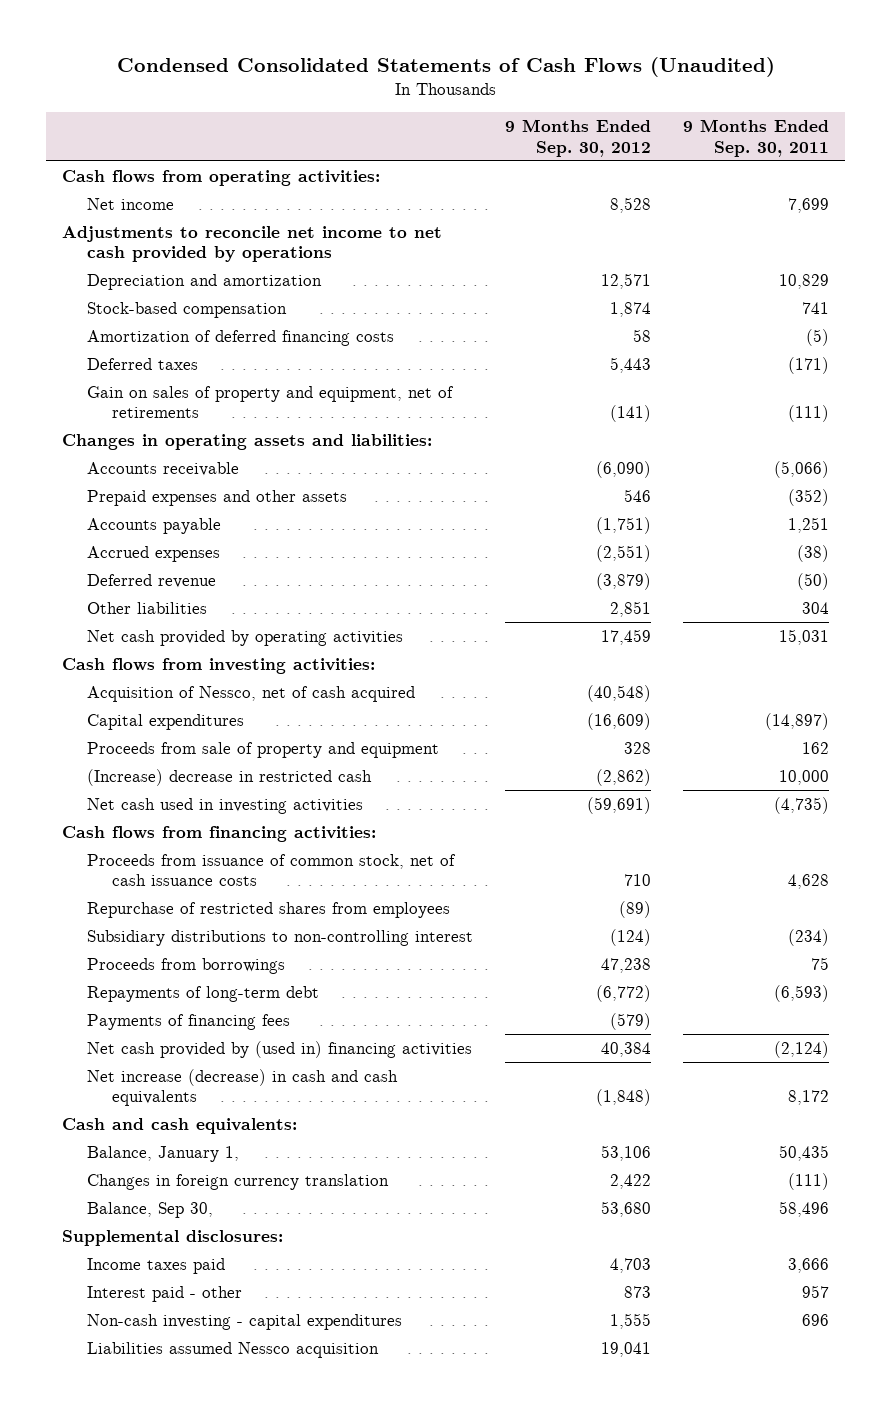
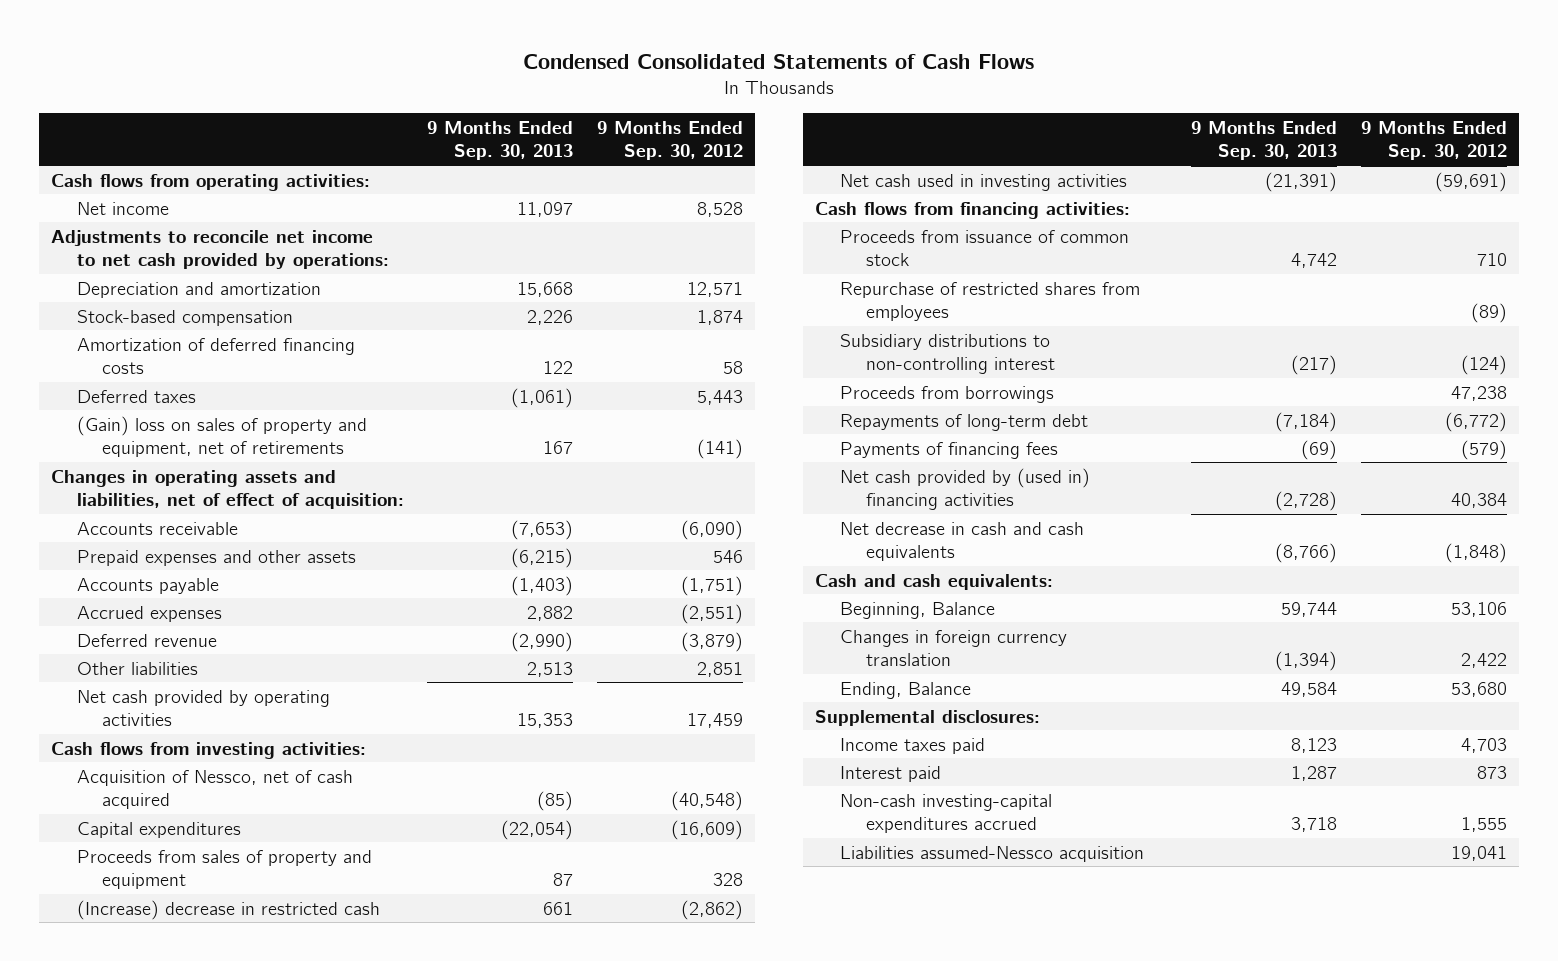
- Condensed Consolidated Statements of Cash Flows (Unaudited)
+ Condensed Consolidated Statements of Cash Flows
- | 9 Months Ended Sep. 30, 2012 | 9 Months Ended Sep. 30, 2011
+ | 9 Months Ended Sep. 30, 2013 | 9 Months Ended Sep. 30, 2012
- Adjustments to reconcile net income to net cash provided by operations
+ Adjustments to reconcile net income to net cash provided by operations:
- Gain on sales of property and equipment, net of retirements | (141) | (111)
- Changes in operating assets and liabilities:
+ (Gain) loss on sales of property and equipment, net of retirements | 167 | (141)
+ Changes in operating assets and liabilities, net of effect of acquisition:
- Proceeds from sale of property and equipment | 328 | 162
+ Proceeds from sales of property and equipment | 87 | 328
- Proceeds from issuance of common stock, net of cash issuance costs | 710 | 4,628
+ Proceeds from issuance of common stock | 4,742 | 710
- Net increase (decrease) in cash and cash equivalents | (1,848) | 8,172
+ Net decrease in cash and cash equivalents | (8,766) | (1,848)
- Balance, January 1, | 53,106 | 50,435
+ Beginning, Balance | 59,744 | 53,106
- Balance, Sep 30, | 53,680 | 58,496
+ Ending, Balance | 49,584 | 53,680
- Interest paid - other | 873 | 957
- Non-cash investing - capital expenditures | 1,555 | 696
- Liabilities assumed Nessco acquisition | 19,041 |
+ Interest paid | 1,287 | 873
+ Non-cash investing-capital expenditures accrued | 3,718 | 1,555
+ Liabilities assumed-Nessco acquisition | | 19,041

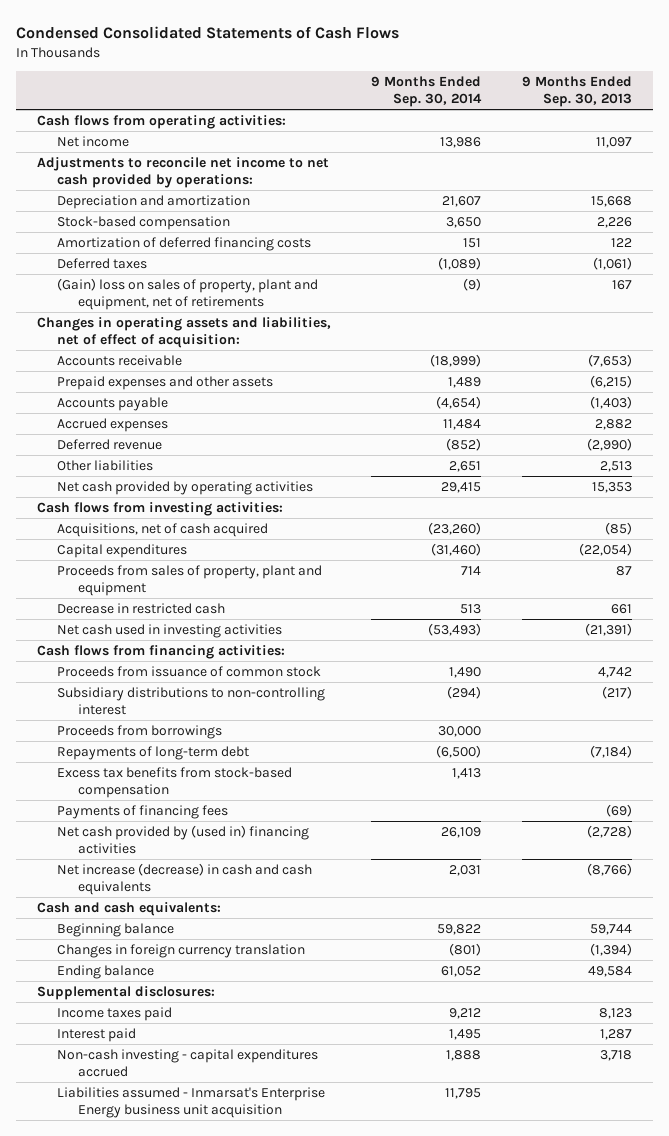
- | 9 Months Ended Sep. 30, 2013 | 9 Months Ended Sep. 30, 2012
+ | 9 Months Ended Sep. 30, 2014 | 9 Months Ended Sep. 30, 2013
- (Gain) loss on sales of property and equipment, net of retirements | 167 | (141)
+ (Gain) loss on sales of property, plant and equipment, net of retirements | (9) | 167
- Acquisition of Nessco, net of cash acquired | (85) | (40,548)
+ Acquisitions, net of cash acquired | (23,260) | (85)
- Proceeds from sales of property and equipment | 87 | 328
- (Increase) decrease in restricted cash | 661 | (2,862)
+ Proceeds from sales of property, plant and equipment | 714 | 87
+ Decrease in restricted cash | 513 | 661
- Repurchase of restricted shares from employees | | (89)
+ Excess tax benefits from stock-based compensation | 1,413 |
- Net decrease in cash and cash equivalents | (8,766) | (1,848)
+ Net increase (decrease) in cash and cash equivalents | 2,031 | (8,766)
- Beginning, Balance | 59,744 | 53,106
+ Beginning balance | 59,822 | 59,744
- Ending, Balance | 49,584 | 53,680
+ Ending balance | 61,052 | 49,584
- Non-cash investing-capital expenditures accrued | 3,718 | 1,555
- Liabilities assumed-Nessco acquisition | | 19,041
+ Non-cash investing - capital expenditures accrued | 1,888 | 3,718
+ Liabilities assumed - Inmarsat's Enterprise Energy business unit acquisition | 11,795 |

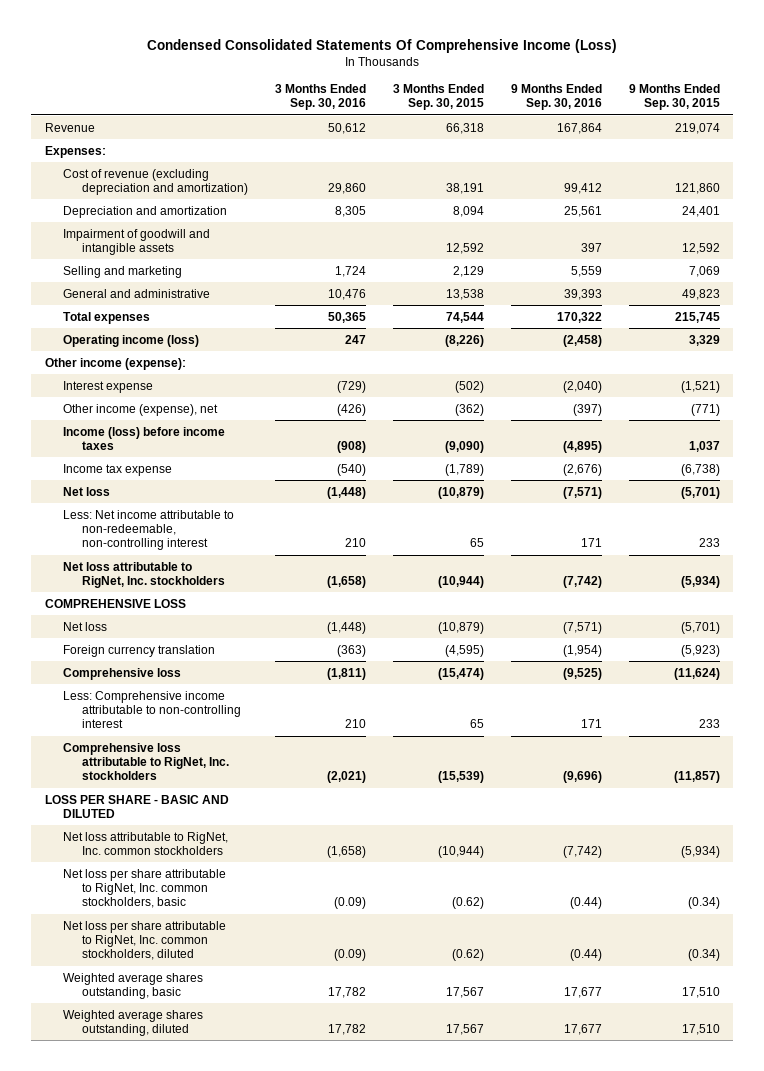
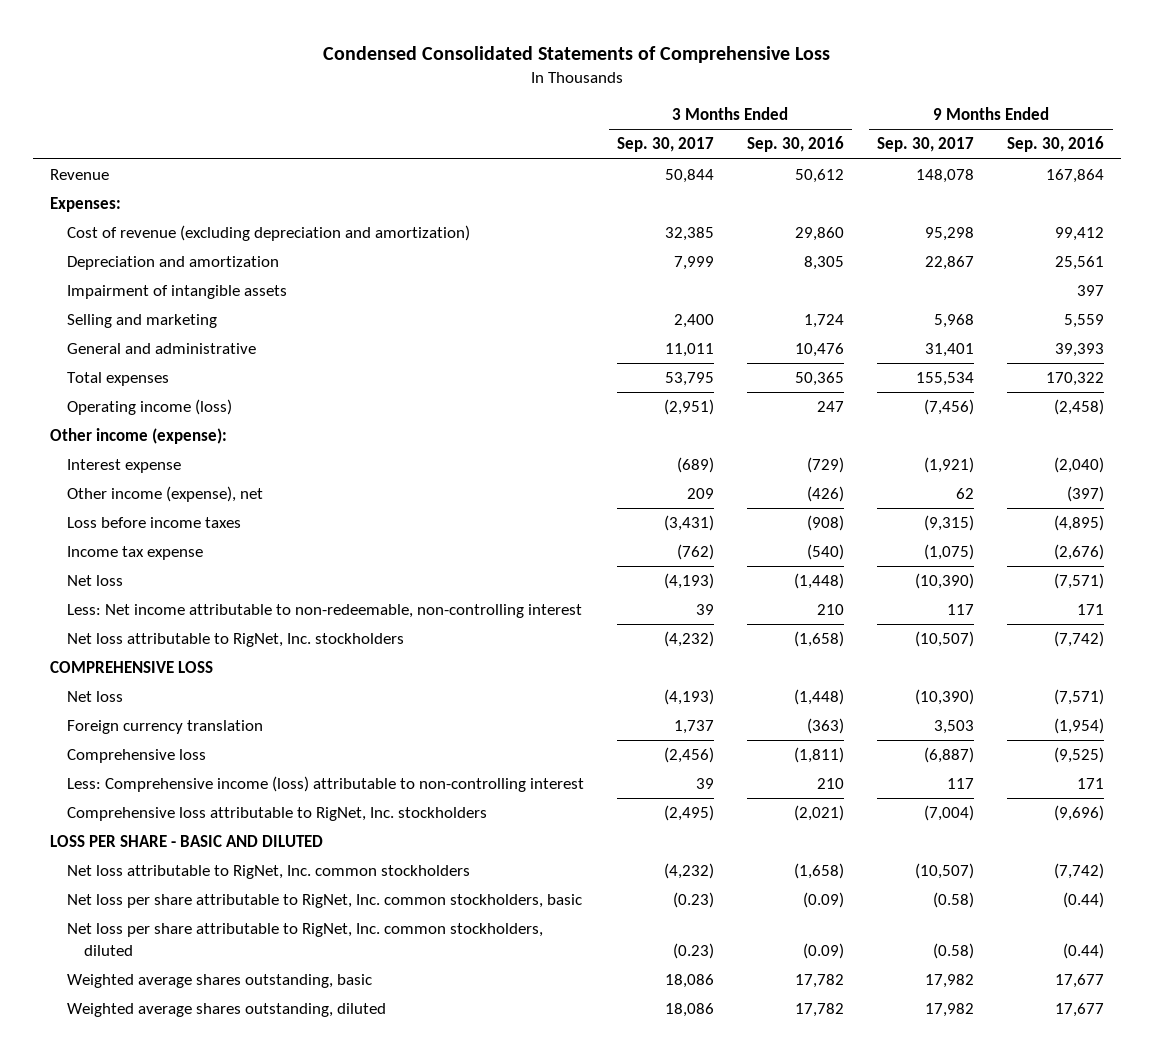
- Condensed Consolidated Statements Of Comprehensive Income (Loss)
+ Condensed Consolidated Statements of Comprehensive Loss
- | 3 Months Ended Sep. 30, 2016 | 3 Months Ended Sep. 30, 2015 | 9 Months Ended Sep. 30, 2016 | 9 Months Ended Sep. 30, 2015
+ | 3 Months Ended Sep. 30, 2017 | 3 Months Ended Sep. 30, 2016 | 9 Months Ended Sep. 30, 2017 | 9 Months Ended Sep. 30, 2016
- Impairment of goodwill and intangible assets | | 12,592 | 397 | 12,592
+ Impairment of intangible assets | | | | 397
- Income (loss) before income taxes | (908) | (9,090) | (4,895) | 1,037
+ Loss before income taxes | (3,431) | (908) | (9,315) | (4,895)
- Less: Comprehensive income attributable to non-controlling interest | 210 | 65 | 171 | 233
+ Less: Comprehensive income (loss) attributable to non-controlling interest | 39 | 210 | 117 | 171

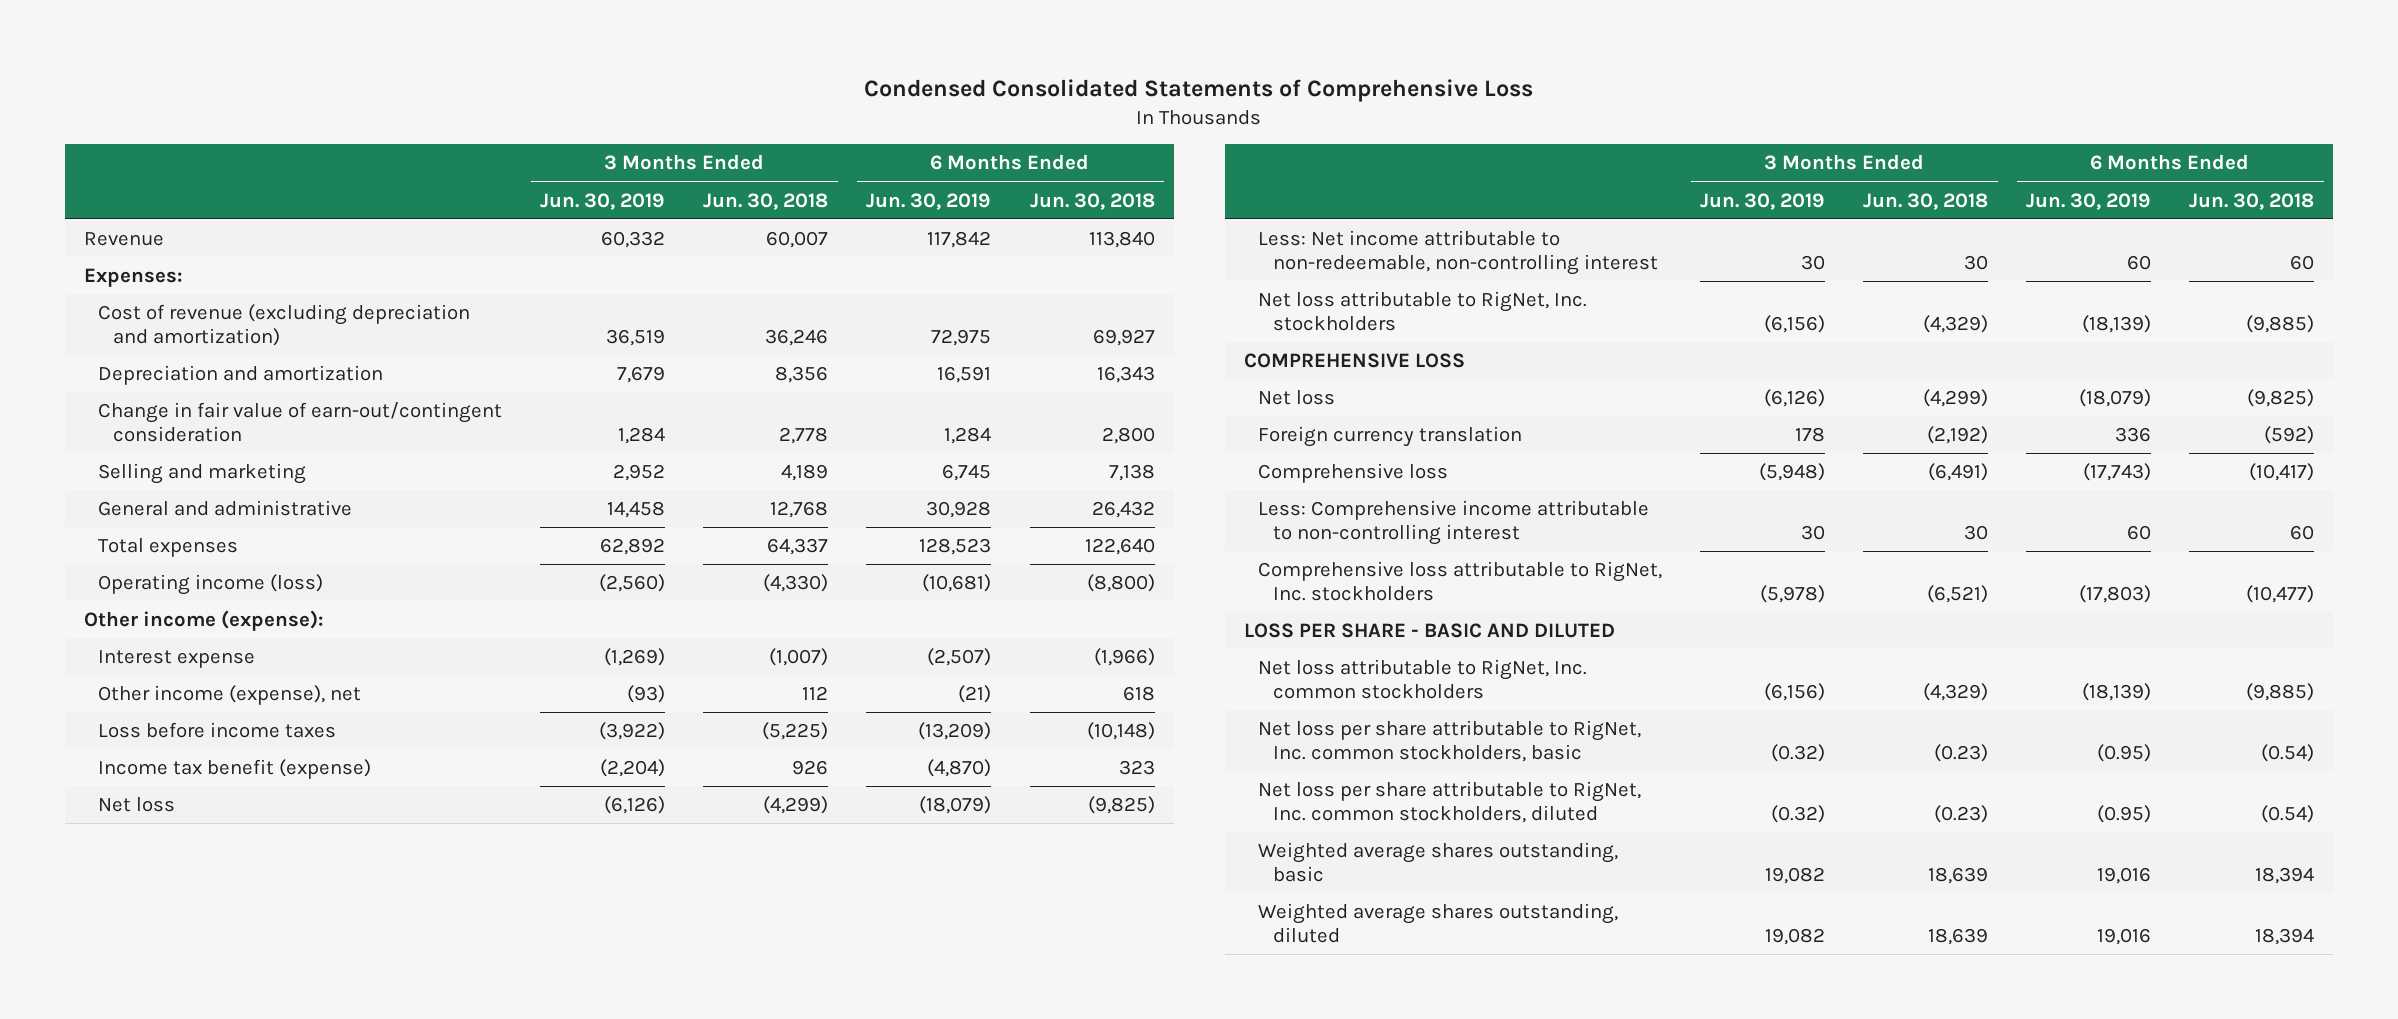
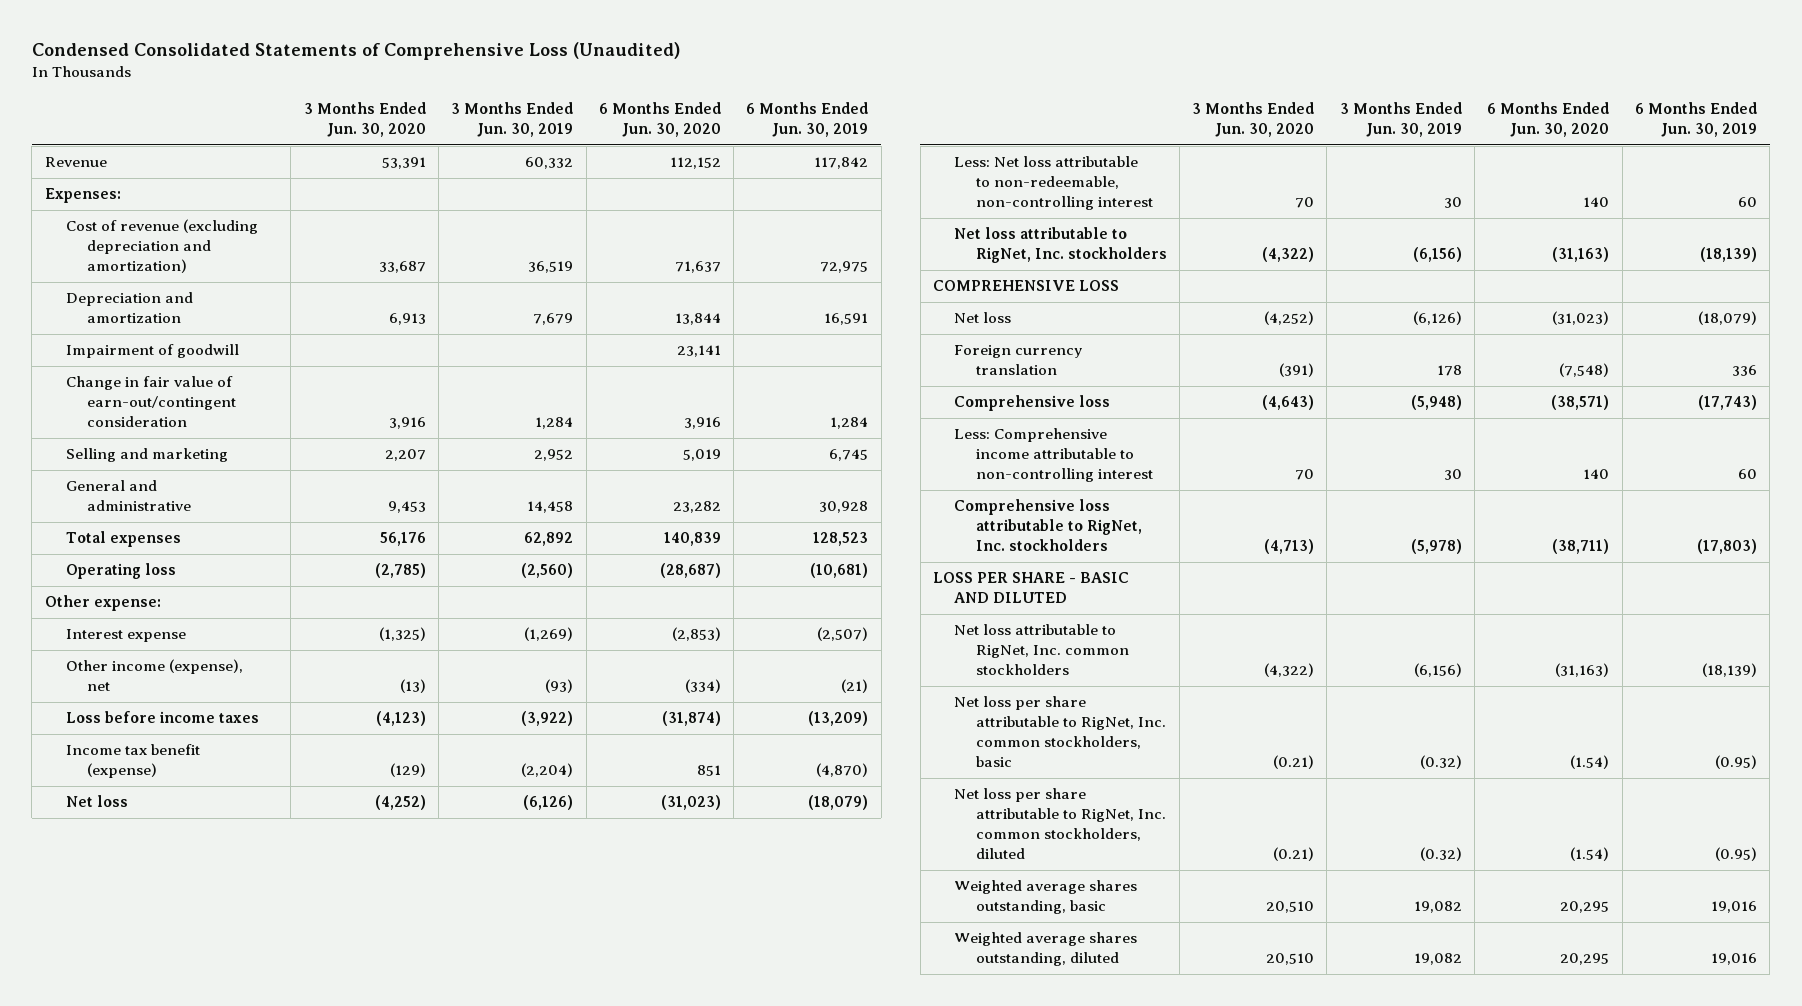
- Condensed Consolidated Statements of Comprehensive Loss
+ Condensed Consolidated Statements of Comprehensive Loss (Unaudited)
- | 3 Months Ended Jun. 30, 2019 | 3 Months Ended Jun. 30, 2018 | 6 Months Ended Jun. 30, 2019 | 6 Months Ended Jun. 30, 2018
+ | 3 Months Ended Jun. 30, 2020 | 3 Months Ended Jun. 30, 2019 | 6 Months Ended Jun. 30, 2020 | 6 Months Ended Jun. 30, 2019
+ Impairment of goodwill | | | 23,141 |
- Operating income (loss) | (2,560) | (4,330) | (10,681) | (8,800)
- Other income (expense):
+ Operating loss | (2,785) | (2,560) | (28,687) | (10,681)
+ Other expense:
- Less: Net income attributable to non-redeemable, non-controlling interest | 30 | 30 | 60 | 60
+ Less: Net loss attributable to non-redeemable, non-controlling interest | 70 | 30 | 140 | 60

